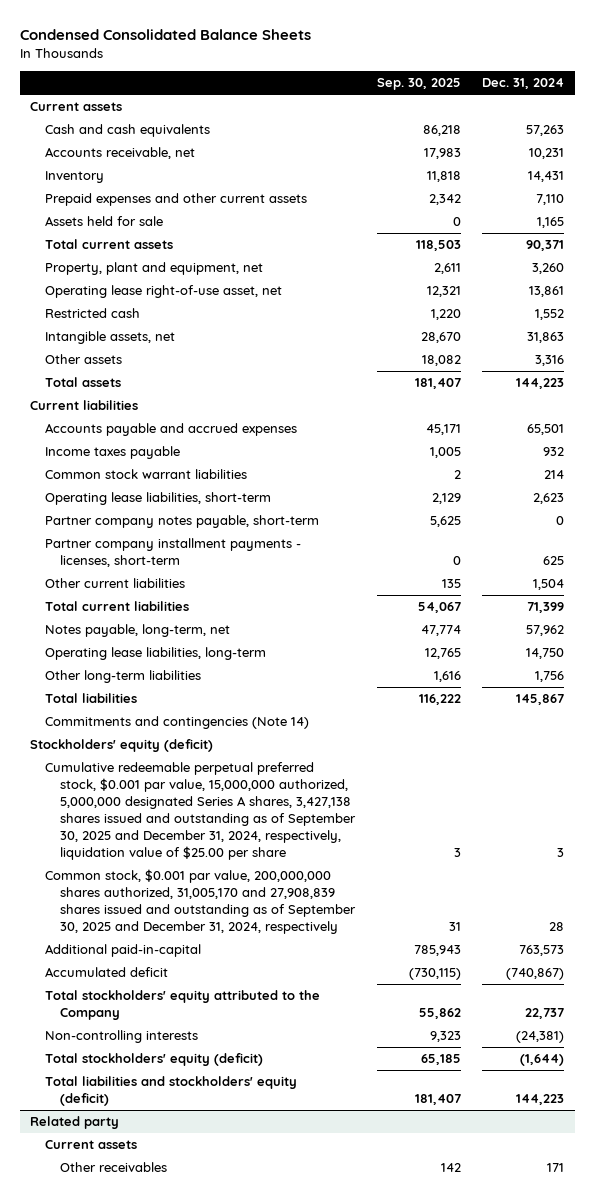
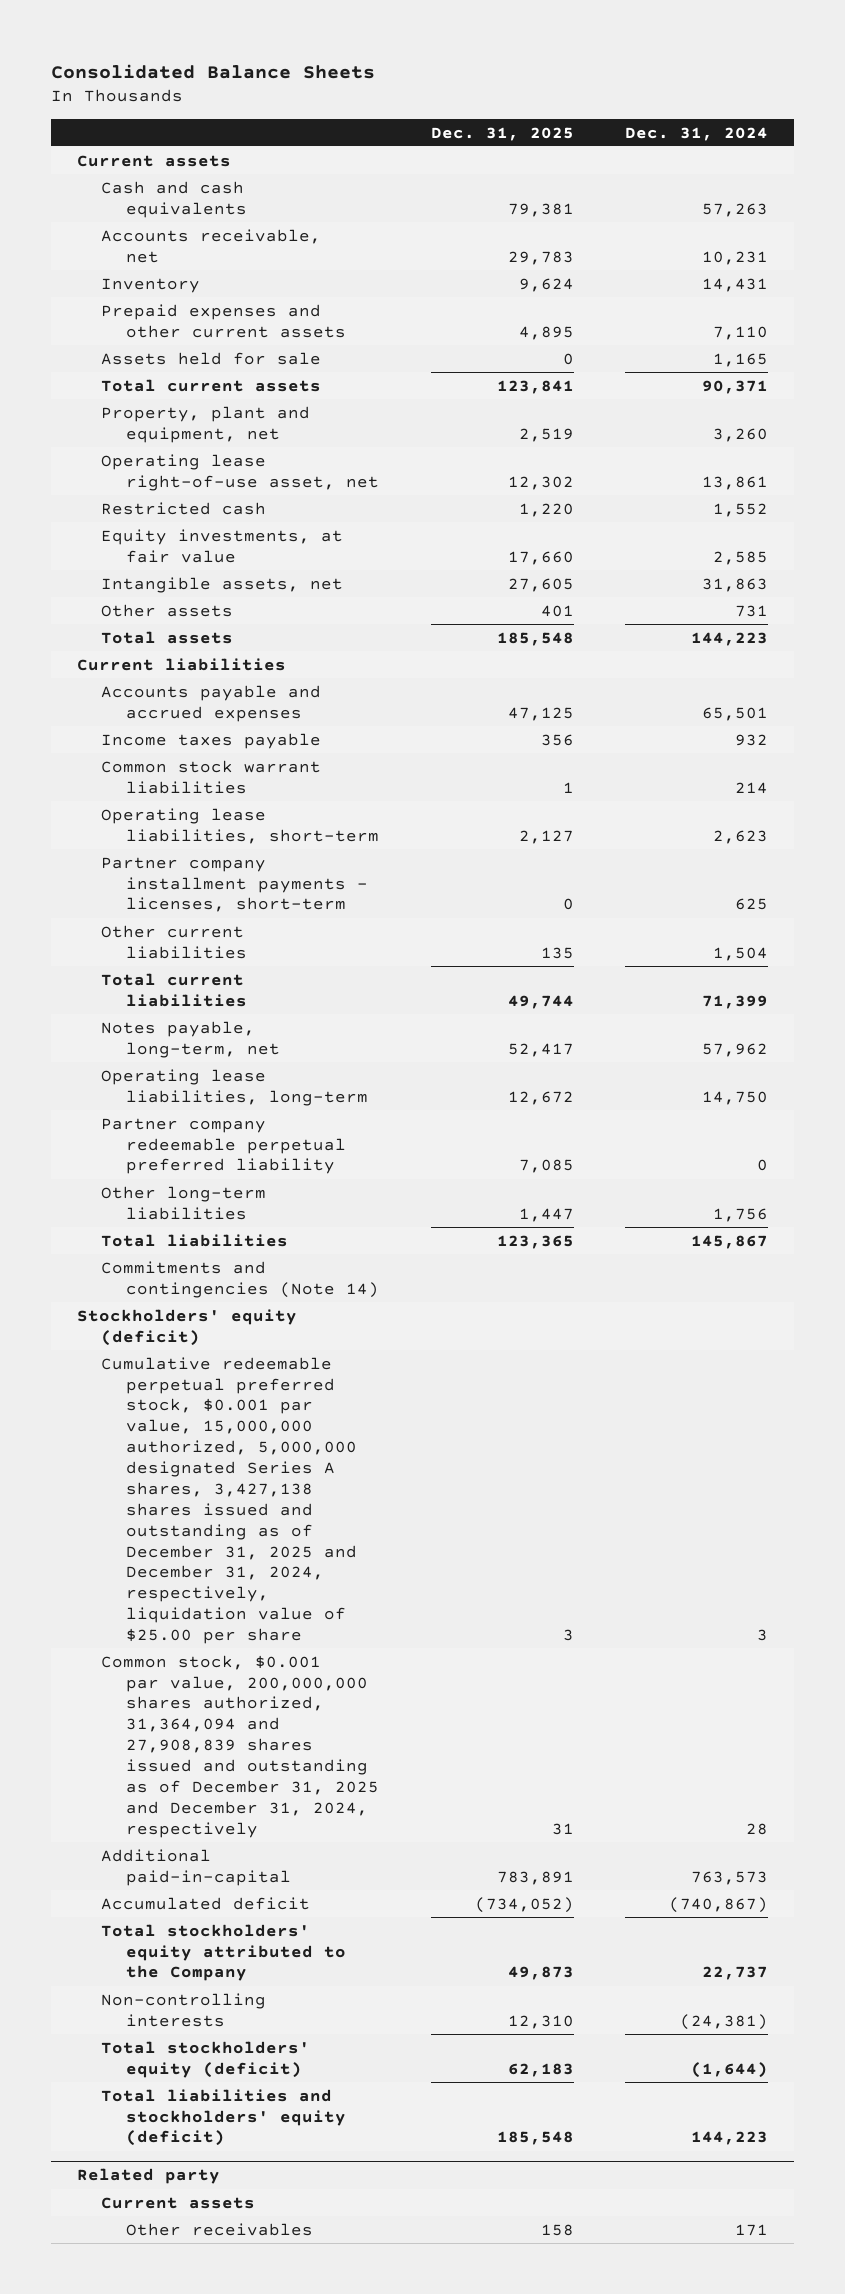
- Condensed Consolidated Balance Sheets
+ Consolidated Balance Sheets
- | Sep. 30, 2025 | Dec. 31, 2024
+ | Dec. 31, 2025 | Dec. 31, 2024
+ Equity investments, at fair value | 17,660 | 2,585
- Other assets | 18,082 | 3,316
+ Other assets | 401 | 731
- Partner company notes payable, short-term | 5,625 | 0
+ Partner company redeemable perpetual preferred liability | 7,085 | 0
- Cumulative redeemable perpetual preferred stock, $0.001 par value, 15,000,000 authorized, 5,000,000 designated Series A shares, 3,427,138 shares issued and outstanding as of September 30, 2025 and December 31, 2024, respectively, liquidation value of $25.00 per share | 3 | 3
- Common stock, $0.001 par value, 200,000,000 shares authorized, 31,005,170 and 27,908,839 shares issued and outstanding as of September 30, 2025 and December 31, 2024, respectively | 31 | 28
+ Cumulative redeemable perpetual preferred stock, $0.001 par value, 15,000,000 authorized, 5,000,000 designated Series A shares, 3,427,138 shares issued and outstanding as of December 31, 2025 and December 31, 2024, respectively, liquidation value of $25.00 per share | 3 | 3
+ Common stock, $0.001 par value, 200,000,000 shares authorized, 31,364,094 and 27,908,839 shares issued and outstanding as of December 31, 2025 and December 31, 2024, respectively | 31 | 28

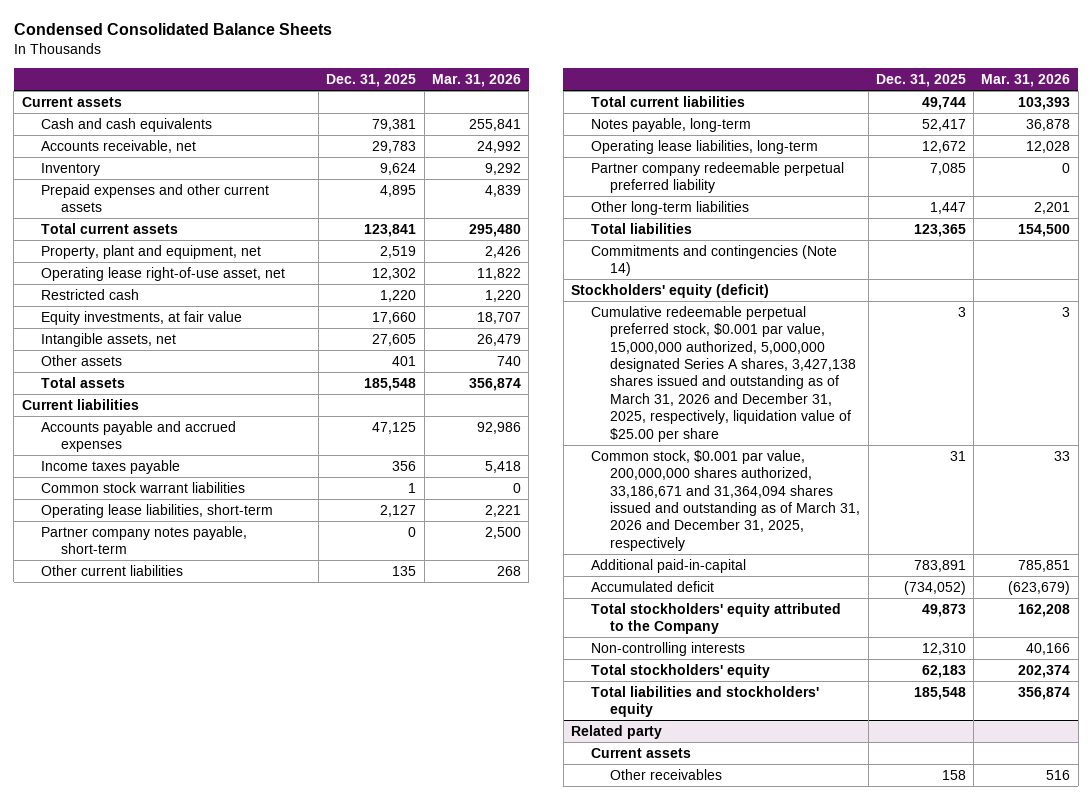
- Consolidated Balance Sheets
+ Condensed Consolidated Balance Sheets
- | Dec. 31, 2025 | Dec. 31, 2024
+ | Dec. 31, 2025 | Mar. 31, 2026
- Assets held for sale | 0 | 1,165
- Partner company installment payments - licenses, short-term | 0 | 625
+ Partner company notes payable, short-term | 0 | 2,500
- Notes payable, long-term, net | 52,417 | 57,962
+ Notes payable, long-term | 52,417 | 36,878
- Cumulative redeemable perpetual preferred stock, $0.001 par value, 15,000,000 authorized, 5,000,000 designated Series A shares, 3,427,138 shares issued and outstanding as of December 31, 2025 and December 31, 2024, respectively, liquidation value of $25.00 per share | 3 | 3
- Common stock, $0.001 par value, 200,000,000 shares authorized, 31,364,094 and 27,908,839 shares issued and outstanding as of December 31, 2025 and December 31, 2024, respectively | 31 | 28
+ Cumulative redeemable perpetual preferred stock, $0.001 par value, 15,000,000 authorized, 5,000,000 designated Series A shares, 3,427,138 shares issued and outstanding as of March 31, 2026 and December 31, 2025, respectively, liquidation value of $25.00 per share | 3 | 3
+ Common stock, $0.001 par value, 200,000,000 shares authorized, 33,186,671 and 31,364,094 shares issued and outstanding as of March 31, 2026 and December 31, 2025, respectively | 31 | 33
- Total stockholders' equity (deficit) | 62,183 | (1,644)
- Total liabilities and stockholders' equity (deficit) | 185,548 | 144,223
+ Total stockholders' equity | 62,183 | 202,374
+ Total liabilities and stockholders' equity | 185,548 | 356,874

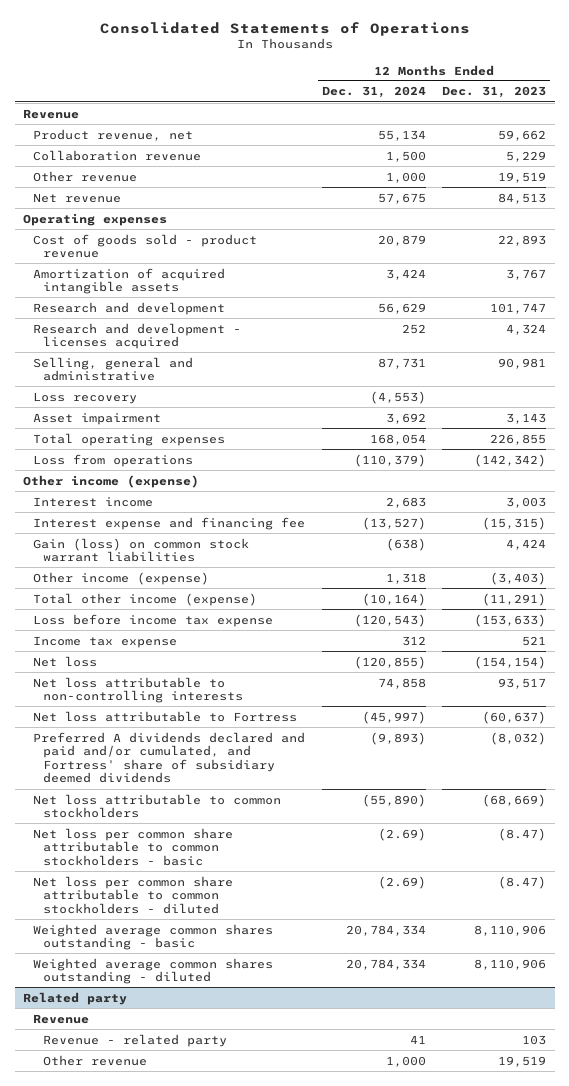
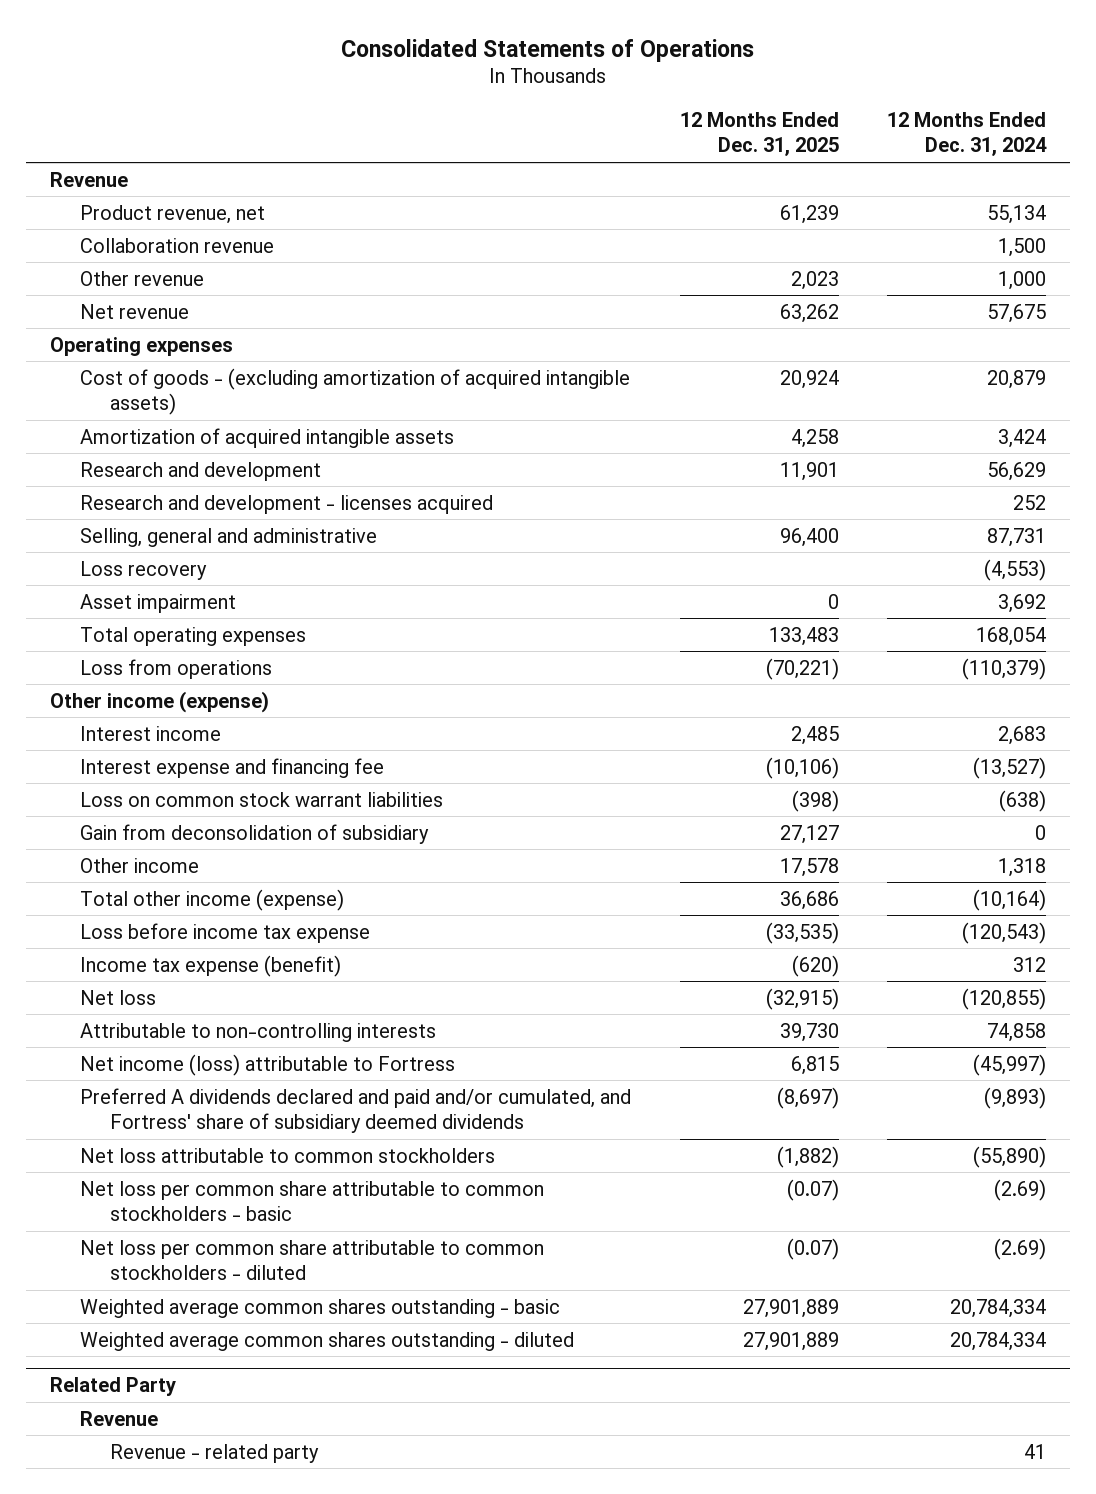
- | 12 Months Ended Dec. 31, 2024 | 12 Months Ended Dec. 31, 2023
+ | 12 Months Ended Dec. 31, 2025 | 12 Months Ended Dec. 31, 2024
- Cost of goods sold - product revenue | 20,879 | 22,893
+ Cost of goods - (excluding amortization of acquired intangible assets) | 20,924 | 20,879
- Gain (loss) on common stock warrant liabilities | (638) | 4,424
- Other income (expense) | 1,318 | (3,403)
+ Loss on common stock warrant liabilities | (398) | (638)
+ Gain from deconsolidation of subsidiary | 27,127 | 0
+ Other income | 17,578 | 1,318
- Income tax expense | 312 | 521
+ Income tax expense (benefit) | (620) | 312
- Net loss attributable to non-controlling interests | 74,858 | 93,517
- Net loss attributable to Fortress | (45,997) | (60,637)
+ Attributable to non-controlling interests | 39,730 | 74,858
+ Net income (loss) attributable to Fortress | 6,815 | (45,997)
- Related party
+ Related Party
- Other revenue | 1,000 | 19,519

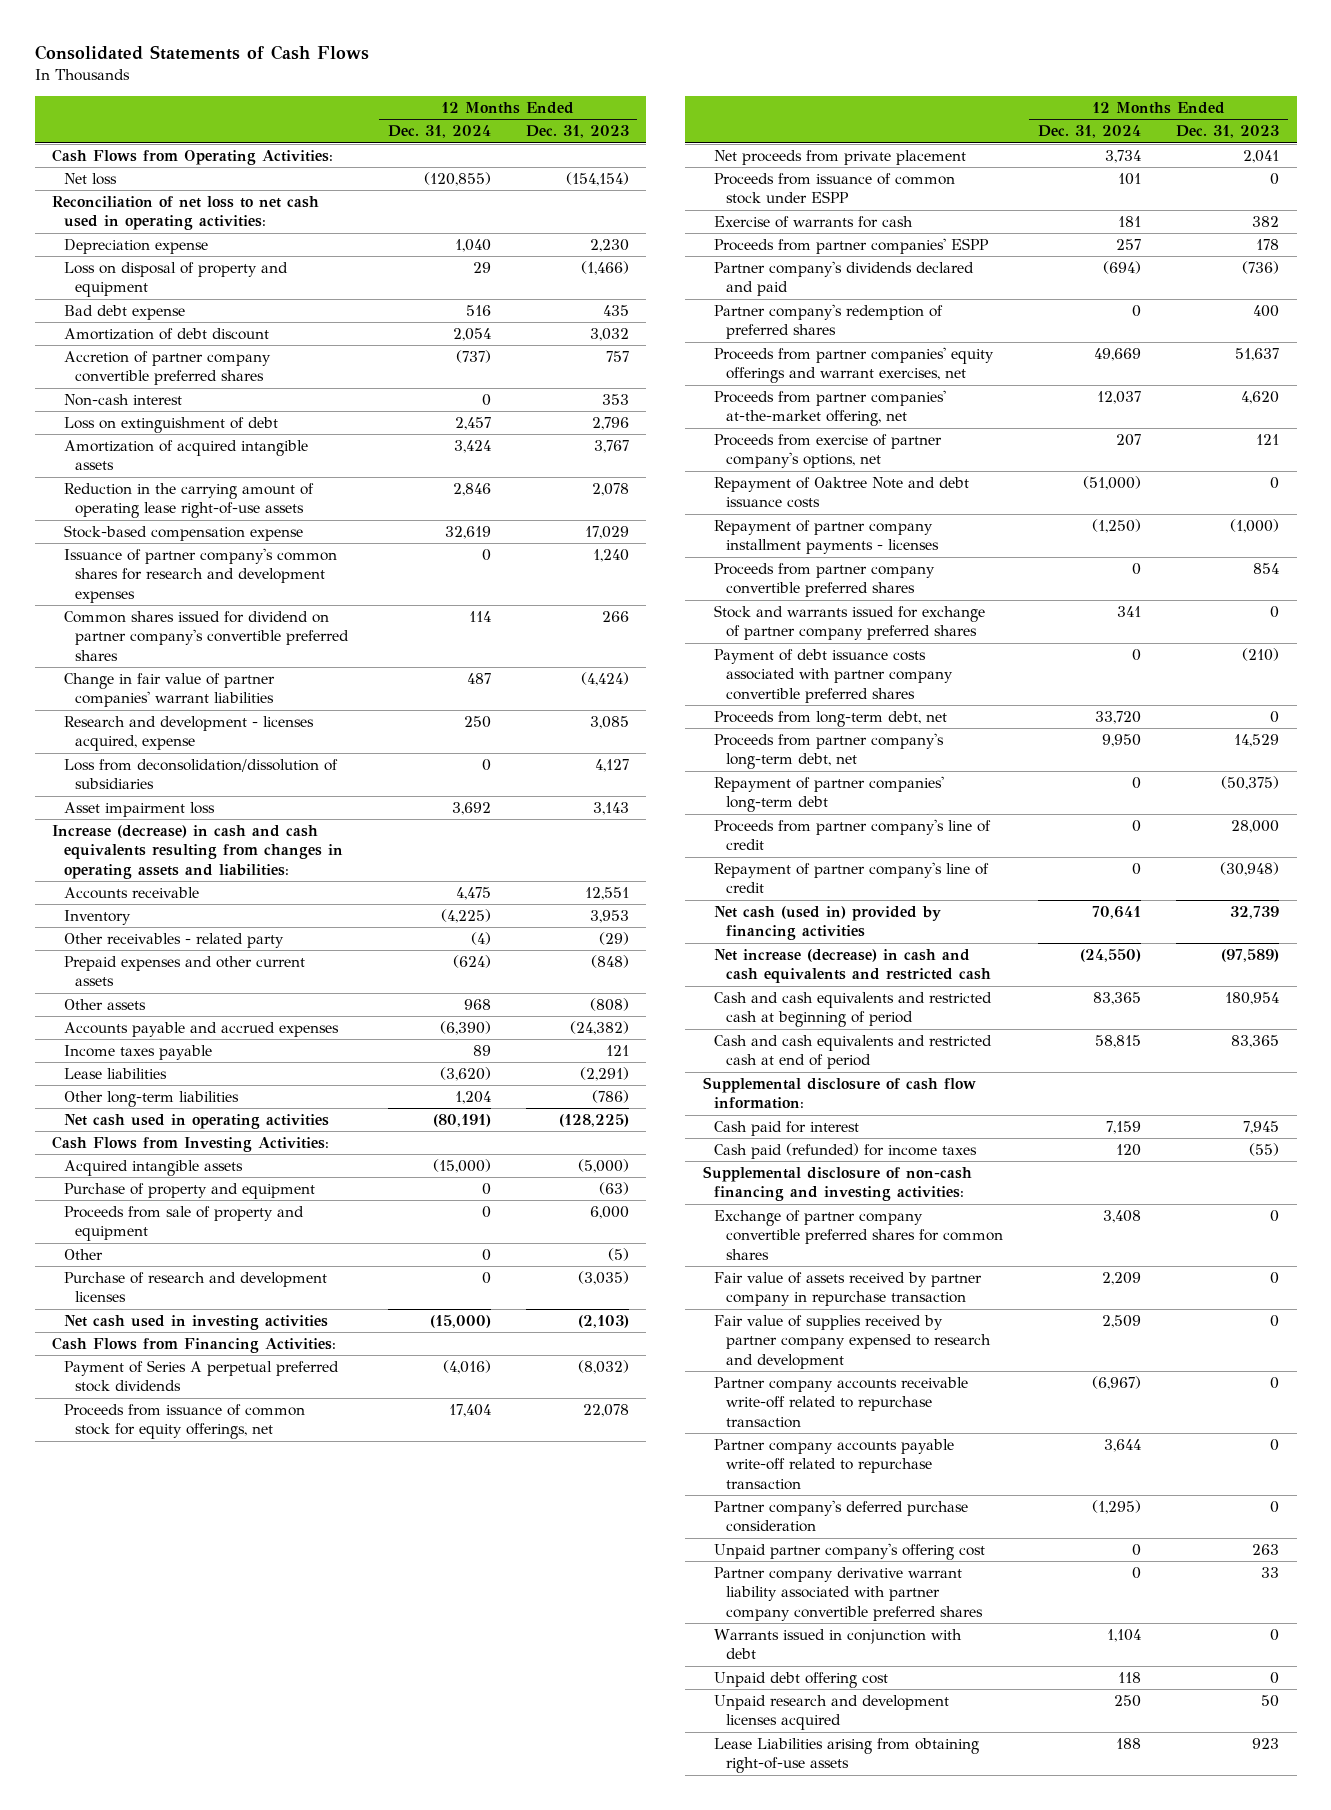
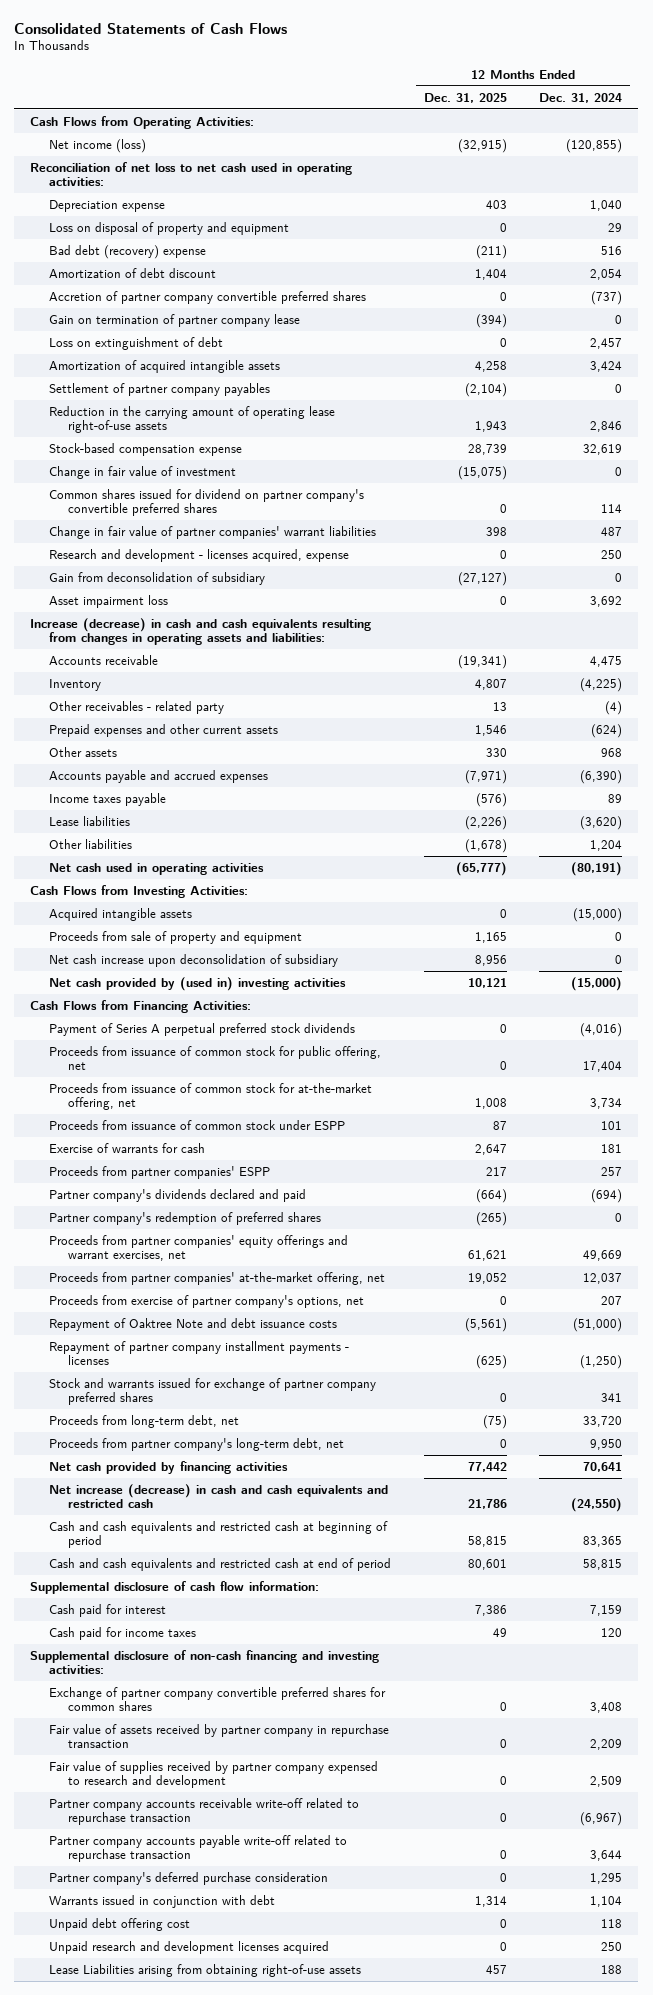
- | 12 Months Ended Dec. 31, 2024 | 12 Months Ended Dec. 31, 2023
+ | 12 Months Ended Dec. 31, 2025 | 12 Months Ended Dec. 31, 2024
- Net loss | (120,855) | (154,154)
+ Net income (loss) | (32,915) | (120,855)
- Bad debt expense | 516 | 435
+ Bad debt (recovery) expense | (211) | 516
- Non-cash interest | 0 | 353
+ Gain on termination of partner company lease | (394) | 0
+ Settlement of partner company payables | (2,104) | 0
- Issuance of partner company's common shares for research and development expenses | 0 | 1,240
+ Change in fair value of investment | (15,075) | 0
- Loss from deconsolidation/dissolution of subsidiaries | 0 | 4,127
+ Gain from deconsolidation of subsidiary | (27,127) | 0
- Other long-term liabilities | 1,204 | (786)
+ Other liabilities | (1,678) | 1,204
- Purchase of property and equipment | 0 | (63)
- Other | 0 | (5)
- Purchase of research and development licenses | 0 | (3,035)
- Net cash used in investing activities | (15,000) | (2,103)
+ Net cash increase upon deconsolidation of subsidiary | 8,956 | 0
+ Net cash provided by (used in) investing activities | 10,121 | (15,000)
- Proceeds from issuance of common stock for equity offerings, net | 17,404 | 22,078
- Net proceeds from private placement | 3,734 | 2,041
+ Proceeds from issuance of common stock for public offering, net | 0 | 17,404
+ Proceeds from issuance of common stock for at-the-market offering, net | 1,008 | 3,734
- Proceeds from partner company convertible preferred shares | 0 | 854
- Payment of debt issuance costs associated with partner company convertible preferred shares | 0 | (210)
- Repayment of partner companies' long-term debt | 0 | (50,375)
- Proceeds from partner company's line of credit | 0 | 28,000
- Repayment of partner company's line of credit | 0 | (30,948)
- Net cash (used in) provided by financing activities | 70,641 | 32,739
+ Net cash provided by financing activities | 77,442 | 70,641
- Cash paid (refunded) for income taxes | 120 | (55)
+ Cash paid for income taxes | 49 | 120
- Partner company's deferred purchase consideration | (1,295) | 0
- Unpaid partner company's offering cost | 0 | 263
- Partner company derivative warrant liability associated with partner company convertible preferred shares | 0 | 33
+ Partner company's deferred purchase consideration | 0 | 1,295

